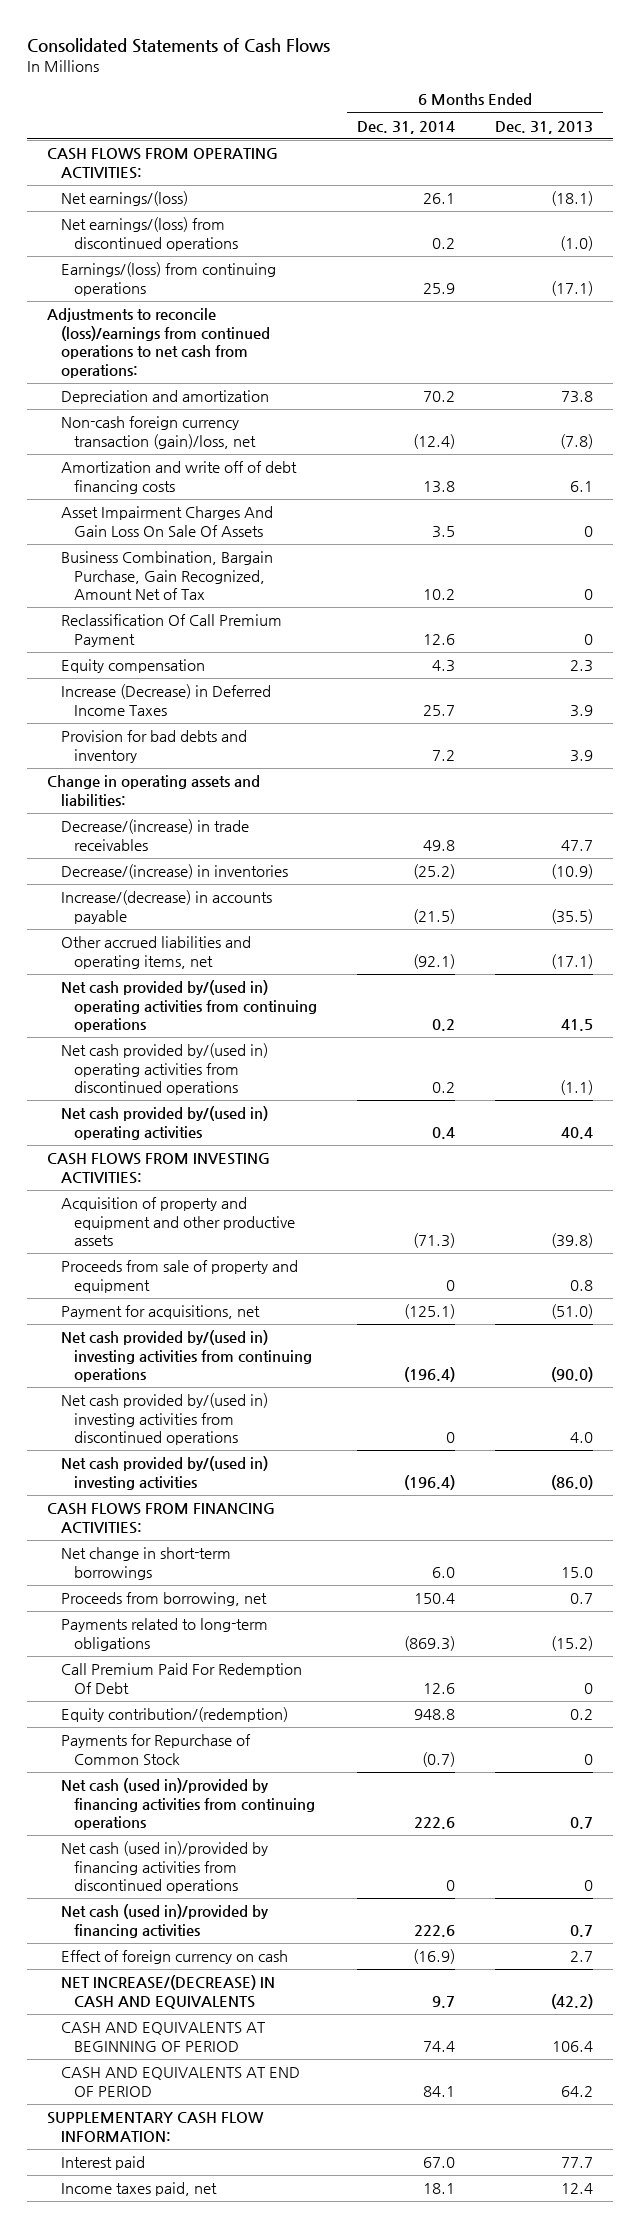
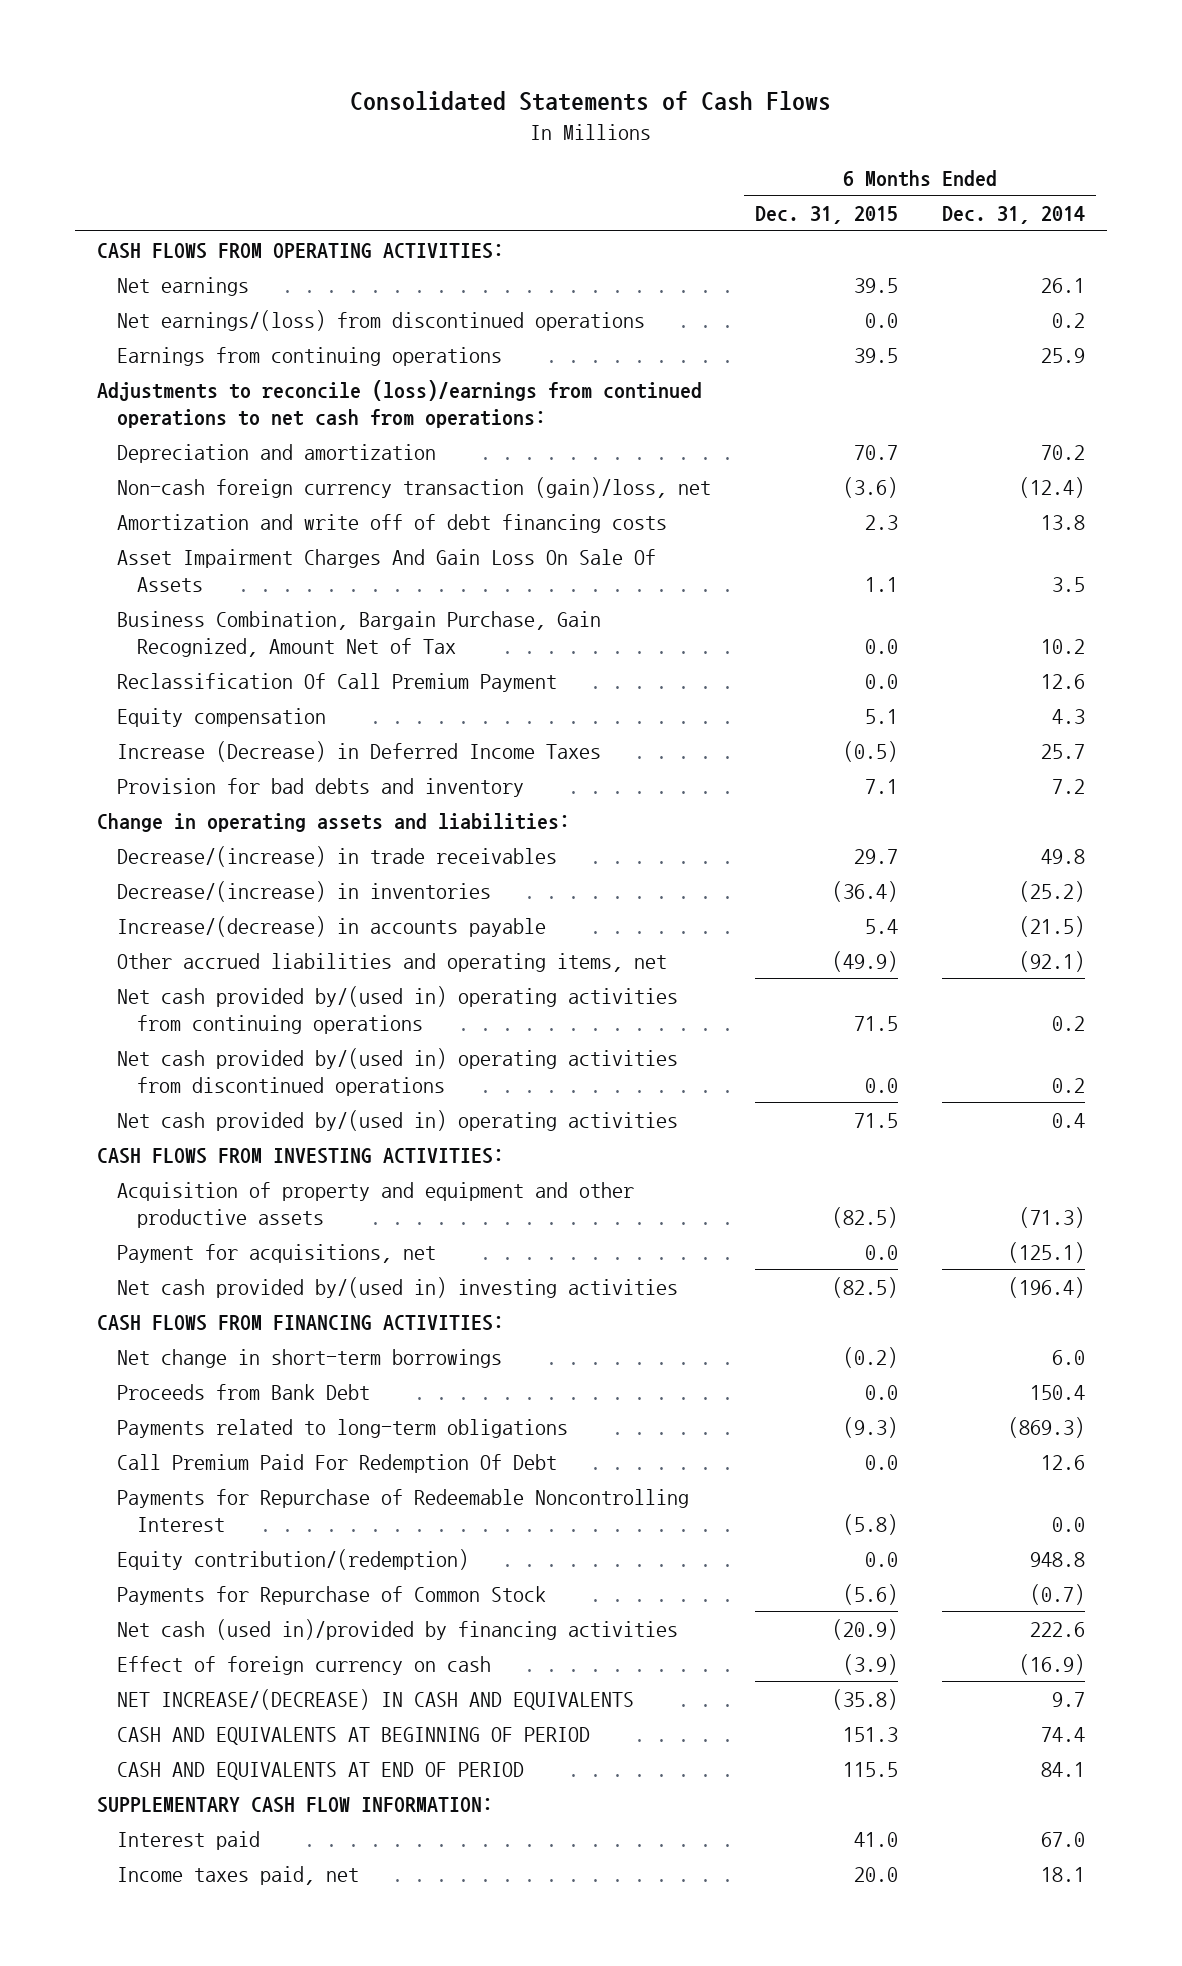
- | 6 Months Ended Dec. 31, 2014 | 6 Months Ended Dec. 31, 2013
+ | 6 Months Ended Dec. 31, 2015 | 6 Months Ended Dec. 31, 2014
- Net earnings/(loss) | 26.1 | (18.1)
+ Net earnings | 39.5 | 26.1
- Earnings/(loss) from continuing operations | 25.9 | (17.1)
+ Earnings from continuing operations | 39.5 | 25.9
- Proceeds from sale of property and equipment | 0 | 0.8
- Net cash provided by/(used in) investing activities from continuing operations | (196.4) | (90.0)
- Net cash provided by/(used in) investing activities from discontinued operations | 0 | 4.0
- Proceeds from borrowing, net | 150.4 | 0.7
+ Proceeds from Bank Debt | 0.0 | 150.4
+ Payments for Repurchase of Redeemable Noncontrolling Interest | (5.8) | 0.0
- Net cash (used in)/provided by financing activities from continuing operations | 222.6 | 0.7
- Net cash (used in)/provided by financing activities from discontinued operations | 0 | 0

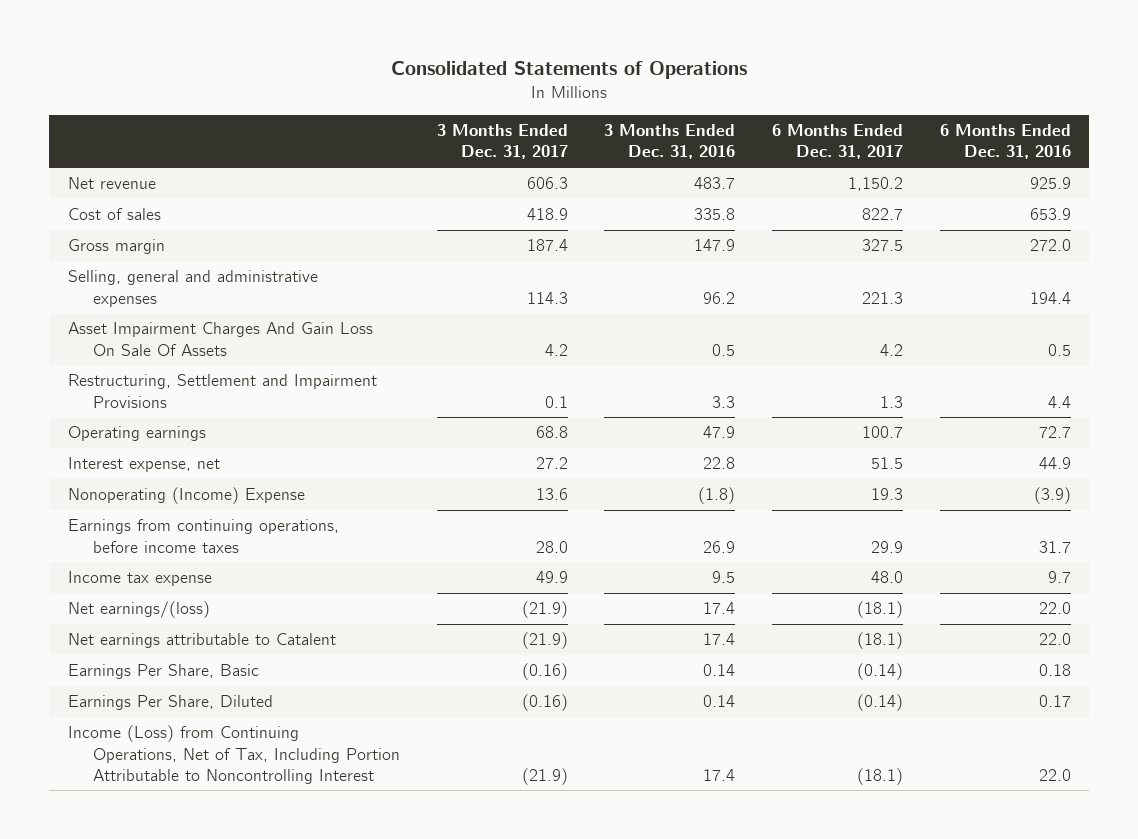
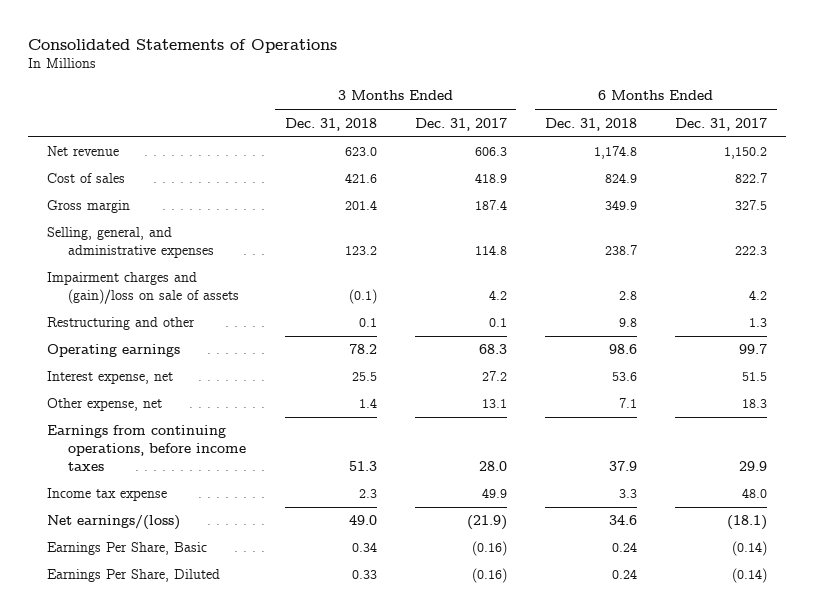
- | 3 Months Ended Dec. 31, 2017 | 3 Months Ended Dec. 31, 2016 | 6 Months Ended Dec. 31, 2017 | 6 Months Ended Dec. 31, 2016
+ | 3 Months Ended Dec. 31, 2018 | 3 Months Ended Dec. 31, 2017 | 6 Months Ended Dec. 31, 2018 | 6 Months Ended Dec. 31, 2017
- Selling, general and administrative expenses | 114.3 | 96.2 | 221.3 | 194.4
- Asset Impairment Charges And Gain Loss On Sale Of Assets | 4.2 | 0.5 | 4.2 | 0.5
- Restructuring, Settlement and Impairment Provisions | 0.1 | 3.3 | 1.3 | 4.4
- Operating earnings | 68.8 | 47.9 | 100.7 | 72.7
+ Selling, general, and administrative expenses | 123.2 | 114.8 | 238.7 | 222.3
+ Impairment charges and (gain)/loss on sale of assets | (0.1) | 4.2 | 2.8 | 4.2
+ Restructuring and other | 0.1 | 0.1 | 9.8 | 1.3
+ Operating earnings | 78.2 | 68.3 | 98.6 | 99.7
- Nonoperating (Income) Expense | 13.6 | (1.8) | 19.3 | (3.9)
+ Other expense, net | 1.4 | 13.1 | 7.1 | 18.3
- Net earnings attributable to Catalent | (21.9) | 17.4 | (18.1) | 22.0
- Income (Loss) from Continuing Operations, Net of Tax, Including Portion Attributable to Noncontrolling Interest | (21.9) | 17.4 | (18.1) | 22.0

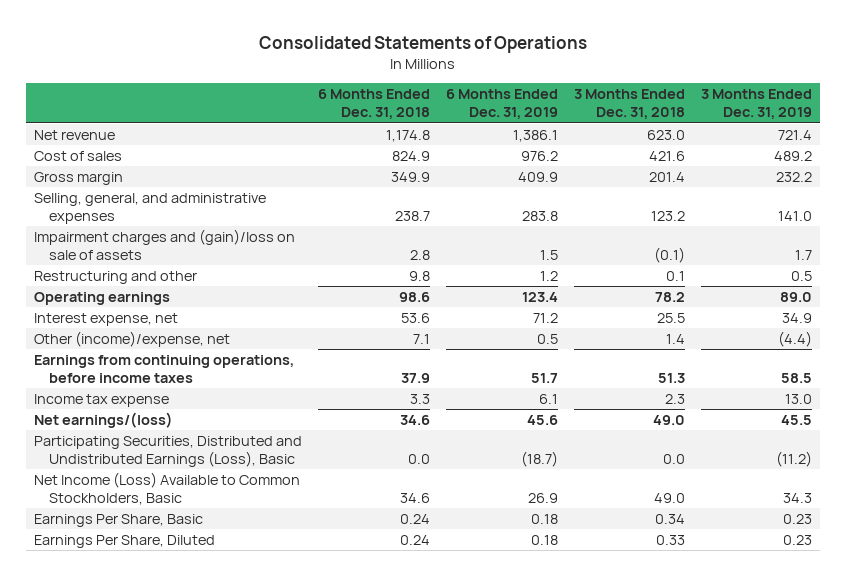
- | 3 Months Ended Dec. 31, 2018 | 3 Months Ended Dec. 31, 2017 | 6 Months Ended Dec. 31, 2018 | 6 Months Ended Dec. 31, 2017
+ | 6 Months Ended Dec. 31, 2018 | 6 Months Ended Dec. 31, 2019 | 3 Months Ended Dec. 31, 2018 | 3 Months Ended Dec. 31, 2019
- Other expense, net | 1.4 | 13.1 | 7.1 | 18.3
+ Other (income)/expense, net | 7.1 | 0.5 | 1.4 | (4.4)
+ Participating Securities, Distributed and Undistributed Earnings (Loss), Basic | 0.0 | (18.7) | 0.0 | (11.2)
+ Net Income (Loss) Available to Common Stockholders, Basic | 34.6 | 26.9 | 49.0 | 34.3

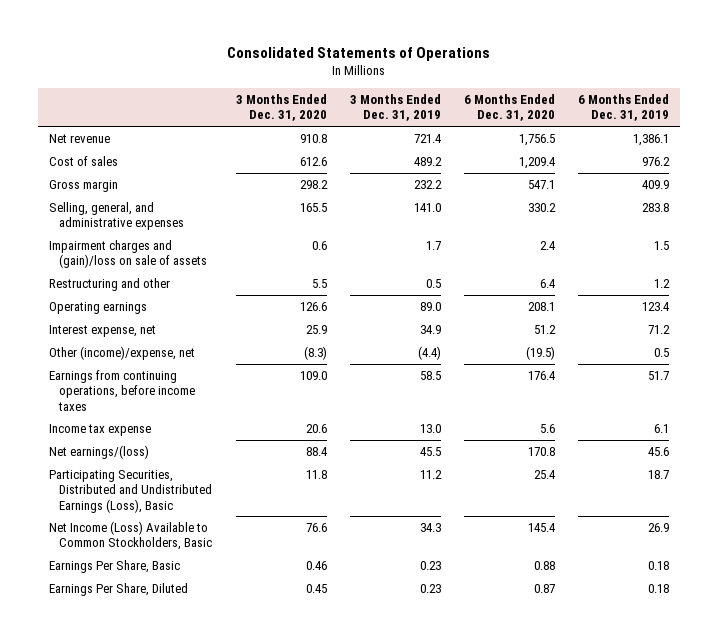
- | 6 Months Ended Dec. 31, 2018 | 6 Months Ended Dec. 31, 2019 | 3 Months Ended Dec. 31, 2018 | 3 Months Ended Dec. 31, 2019
+ | 3 Months Ended Dec. 31, 2020 | 3 Months Ended Dec. 31, 2019 | 6 Months Ended Dec. 31, 2020 | 6 Months Ended Dec. 31, 2019
- Participating Securities, Distributed and Undistributed Earnings (Loss), Basic | 0.0 | (18.7) | 0.0 | (11.2)
+ Participating Securities, Distributed and Undistributed Earnings (Loss), Basic | 11.8 | 11.2 | 25.4 | 18.7

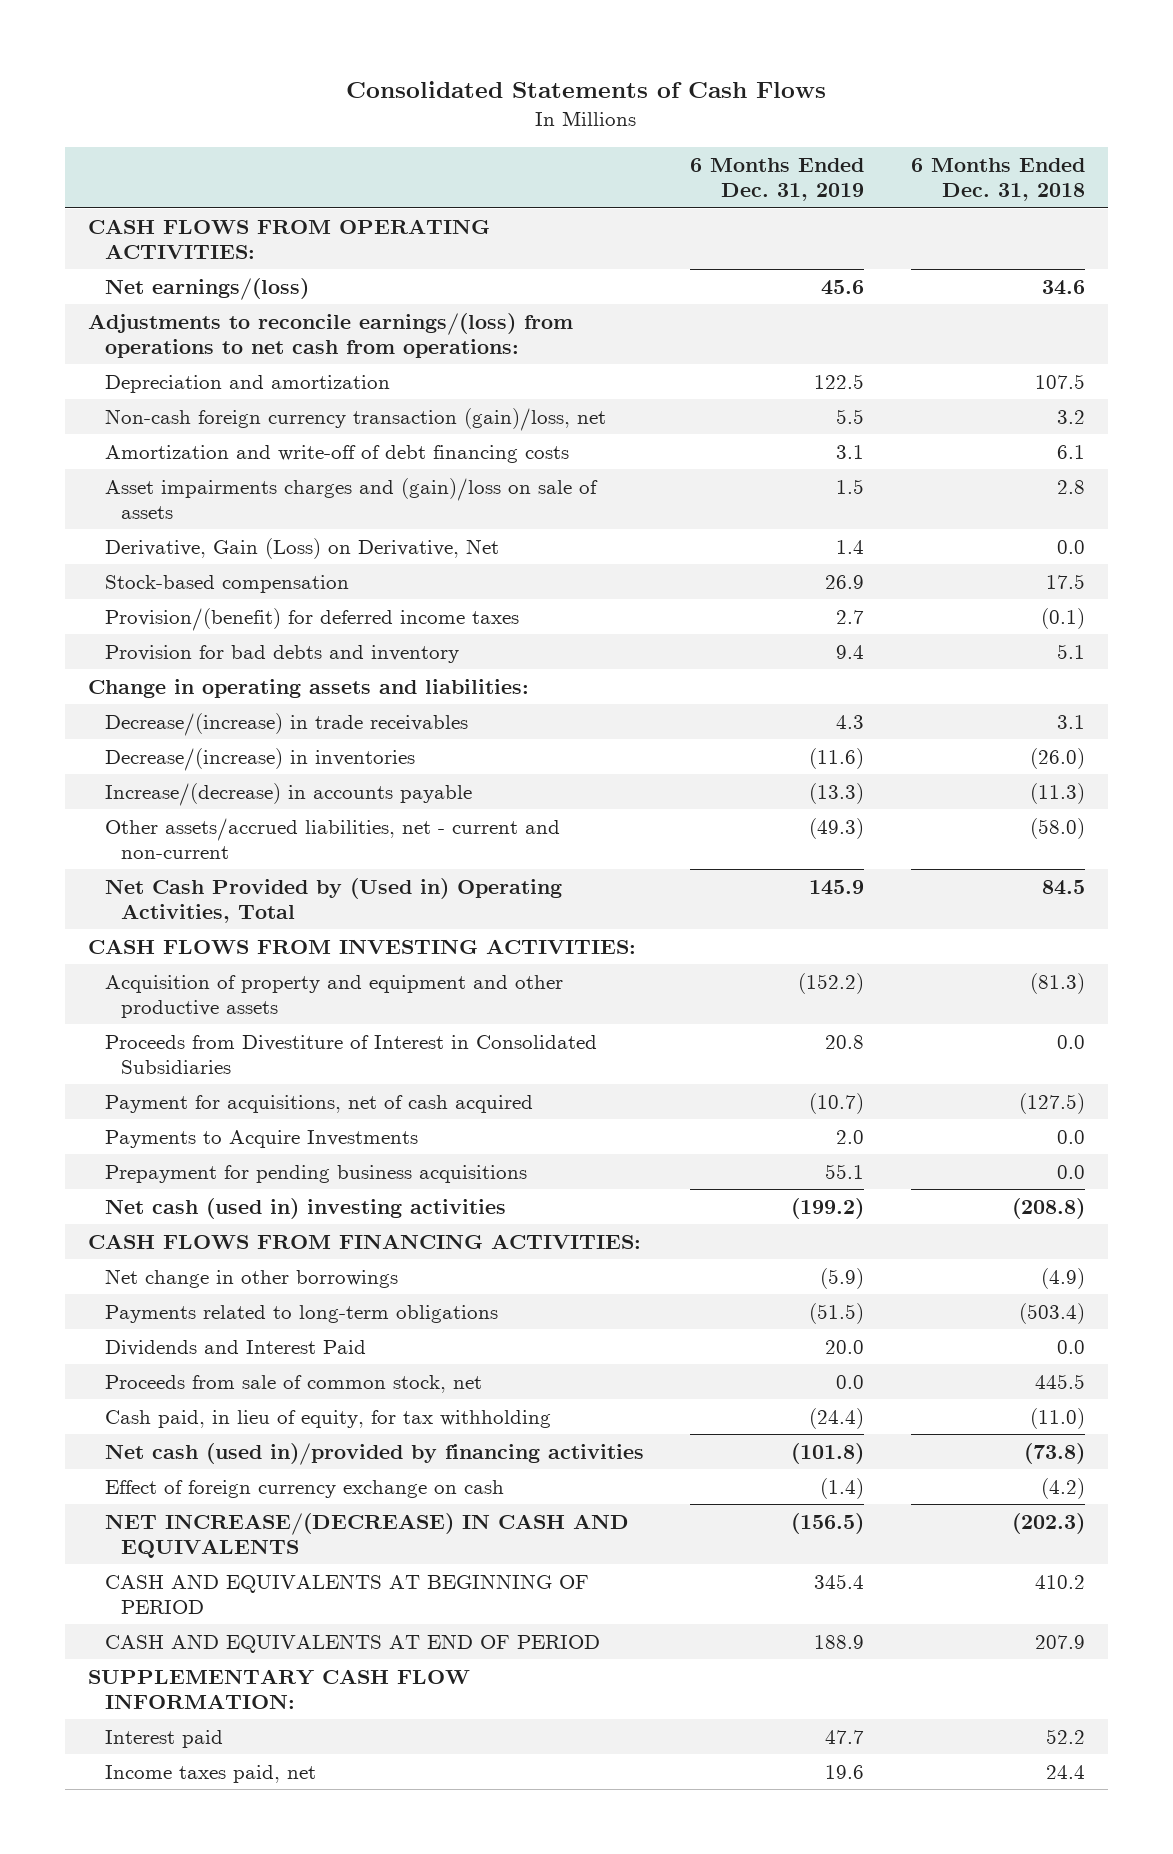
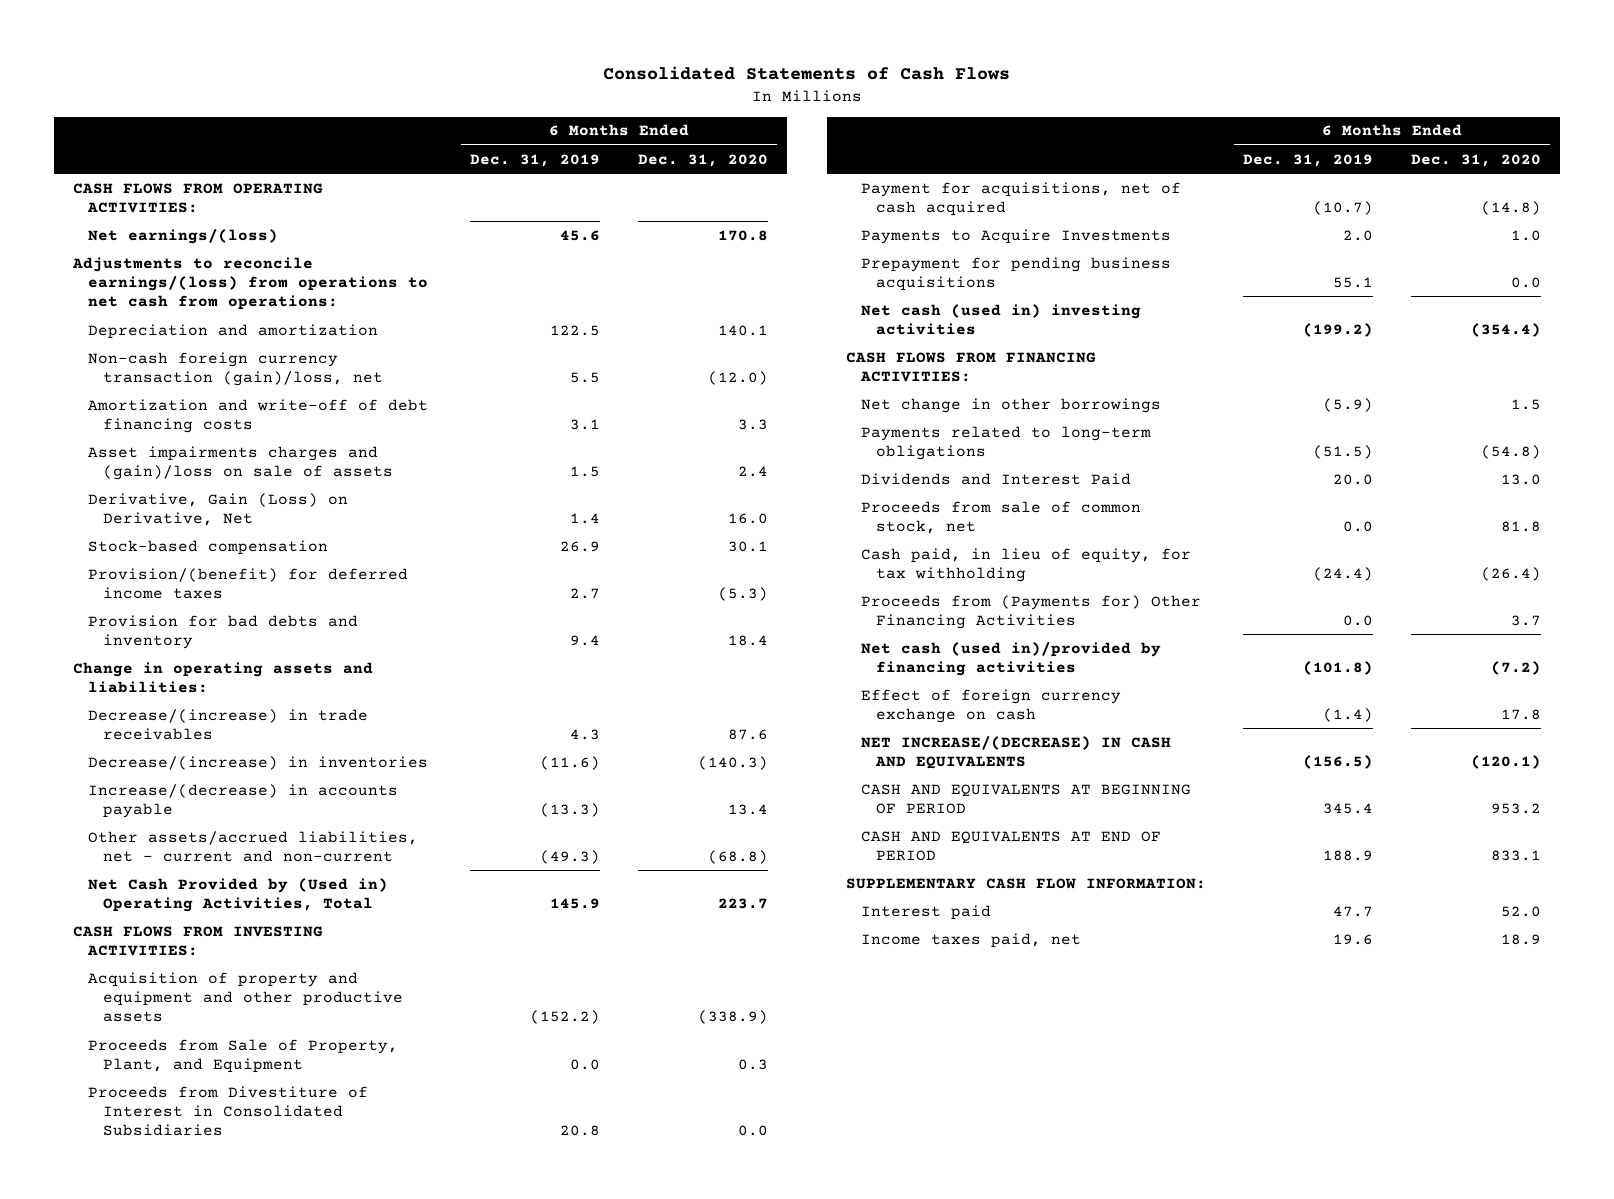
- | 6 Months Ended Dec. 31, 2019 | 6 Months Ended Dec. 31, 2018
+ | 6 Months Ended Dec. 31, 2019 | 6 Months Ended Dec. 31, 2020
+ Proceeds from Sale of Property, Plant, and Equipment | 0.0 | 0.3
+ Proceeds from (Payments for) Other Financing Activities | 0.0 | 3.7

